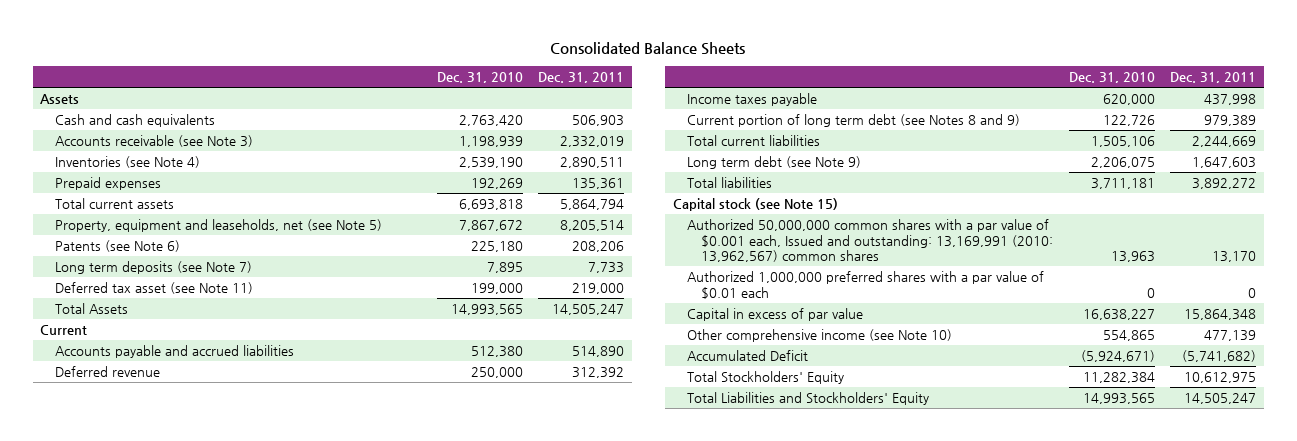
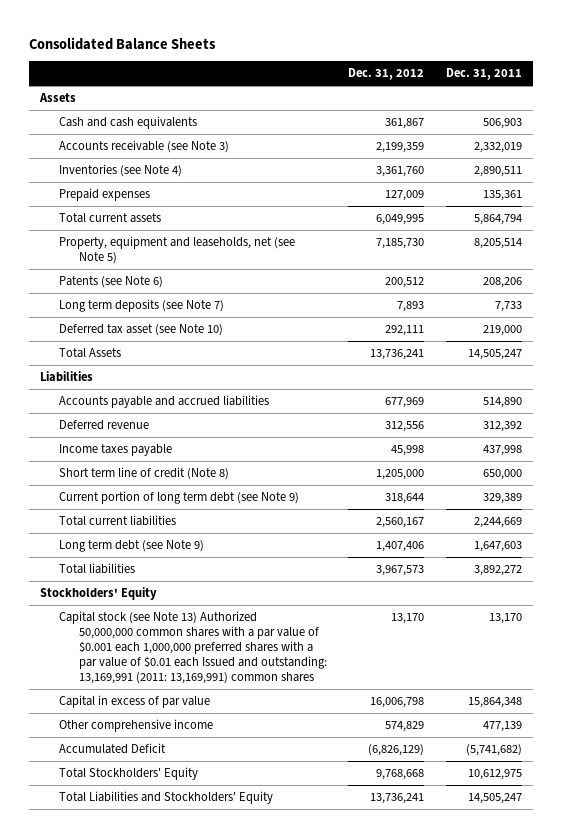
- | Dec. 31, 2010 | Dec. 31, 2011
+ | Dec. 31, 2012 | Dec. 31, 2011
- Deferred tax asset (see Note 11) | 199,000 | 219,000
+ Deferred tax asset (see Note 10) | 292,111 | 219,000
- Current
+ Liabilities
- Current portion of long term debt (see Notes 8 and 9) | 122,726 | 979,389
+ Short term line of credit (Note 8) | 1,205,000 | 650,000
+ Current portion of long term debt (see Note 9) | 318,644 | 329,389
- Capital stock (see Note 15)
- Authorized 50,000,000 common shares with a par value of $0.001 each, Issued and outstanding: 13,169,991 (2010: 13,962,567) common shares | 13,963 | 13,170
- Authorized 1,000,000 preferred shares with a par value of $0.01 each | 0 | 0
+ Stockholders' Equity
+ Capital stock (see Note 13) Authorized 50,000,000 common shares with a par value of $0.001 each 1,000,000 preferred shares with a par value of $0.01 each Issued and outstanding: 13,169,991 (2011: 13,169,991) common shares | 13,170 | 13,170
- Other comprehensive income (see Note 10) | 554,865 | 477,139
+ Other comprehensive income | 574,829 | 477,139

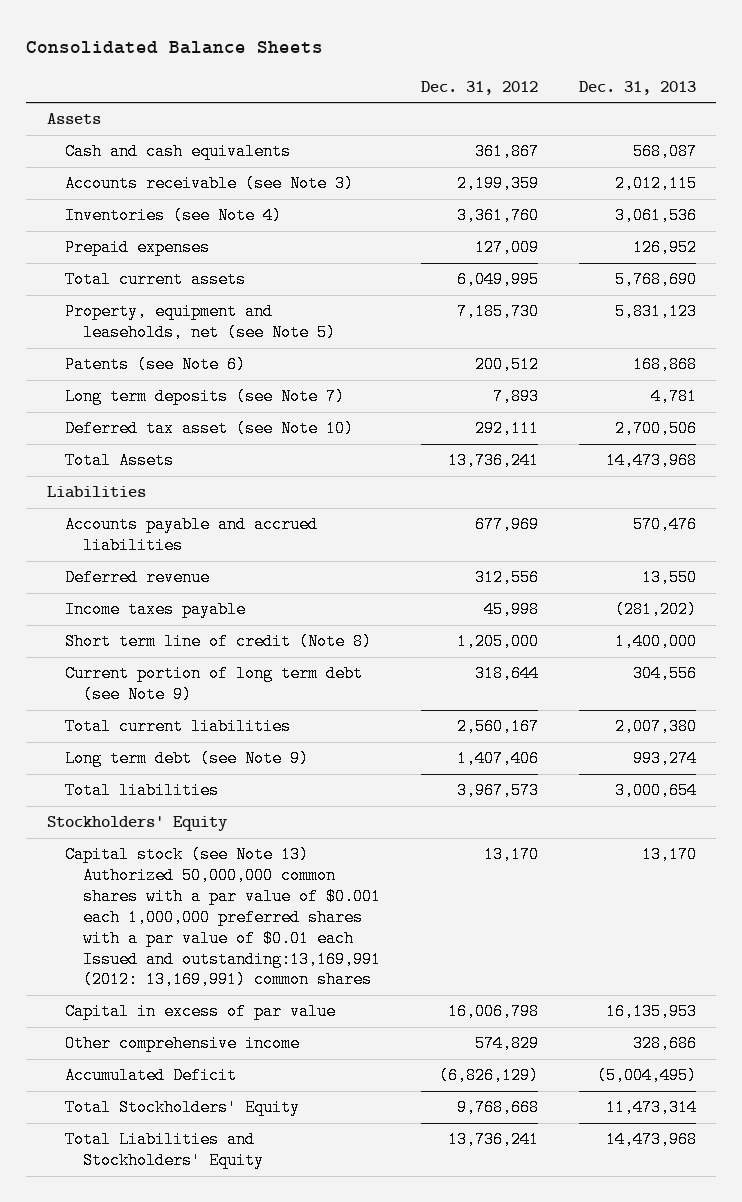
- | Dec. 31, 2012 | Dec. 31, 2011
+ | Dec. 31, 2012 | Dec. 31, 2013
- Capital stock (see Note 13) Authorized 50,000,000 common shares with a par value of $0.001 each 1,000,000 preferred shares with a par value of $0.01 each Issued and outstanding: 13,169,991 (2011: 13,169,991) common shares | 13,170 | 13,170
+ Capital stock (see Note 13) Authorized 50,000,000 common shares with a par value of $0.001 each 1,000,000 preferred shares with a par value of $0.01 each Issued and outstanding:13,169,991 (2012: 13,169,991) common shares | 13,170 | 13,170

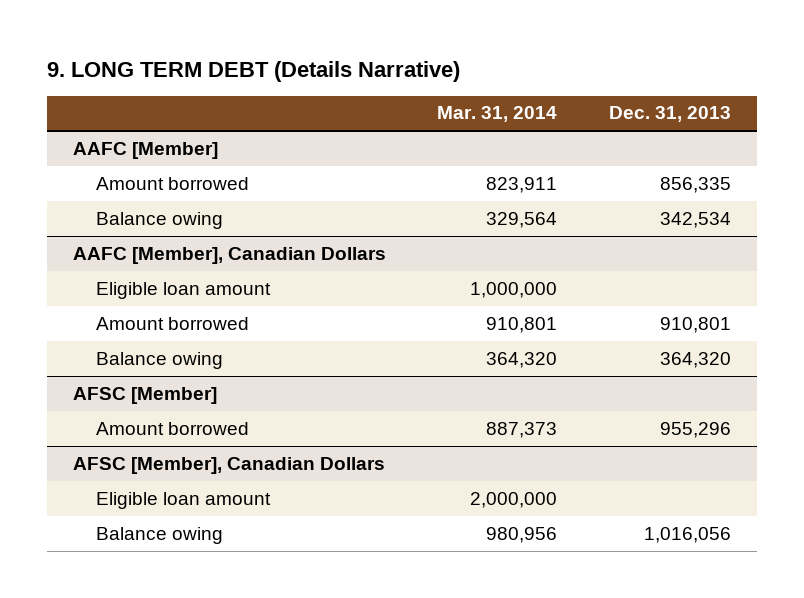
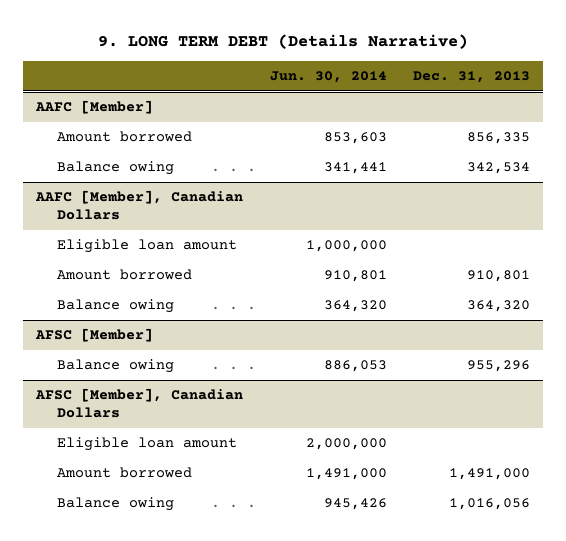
- | Mar. 31, 2014 | Dec. 31, 2013
+ | Jun. 30, 2014 | Dec. 31, 2013
@ AFSC [Member]
- Amount borrowed | 887,373 | 955,296
+ Balance owing | 886,053 | 955,296
@ AFSC [Member], Canadian Dollars
+ Amount borrowed | 1,491,000 | 1,491,000

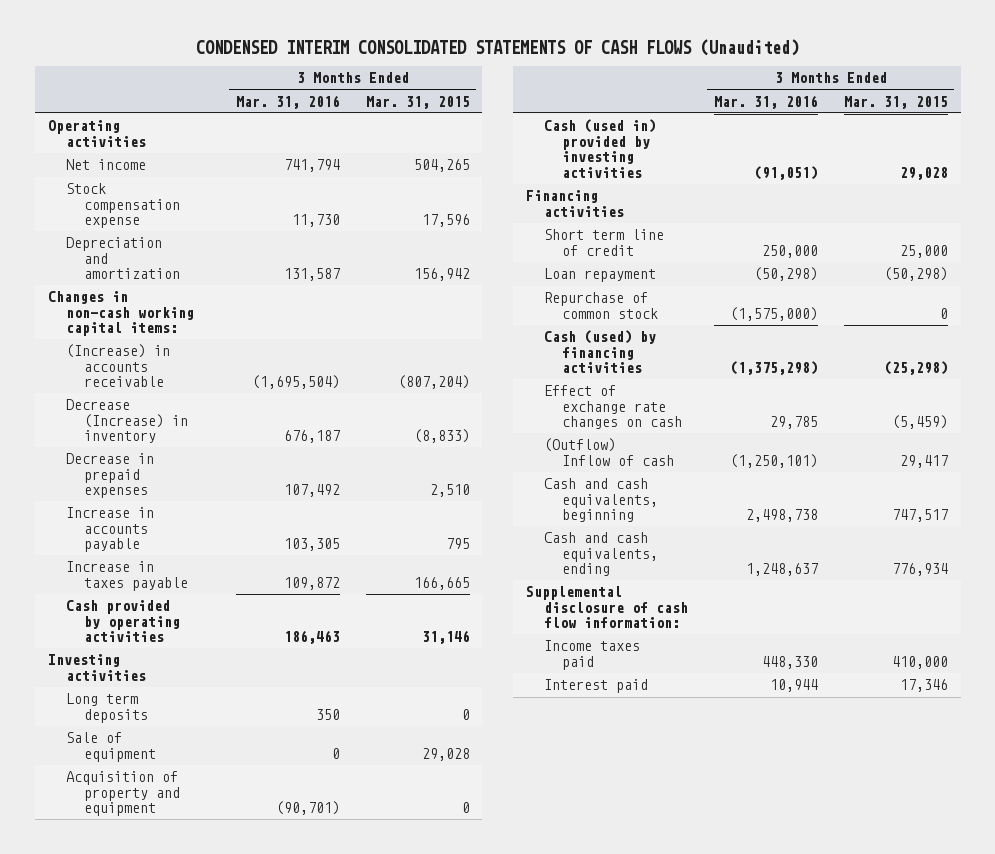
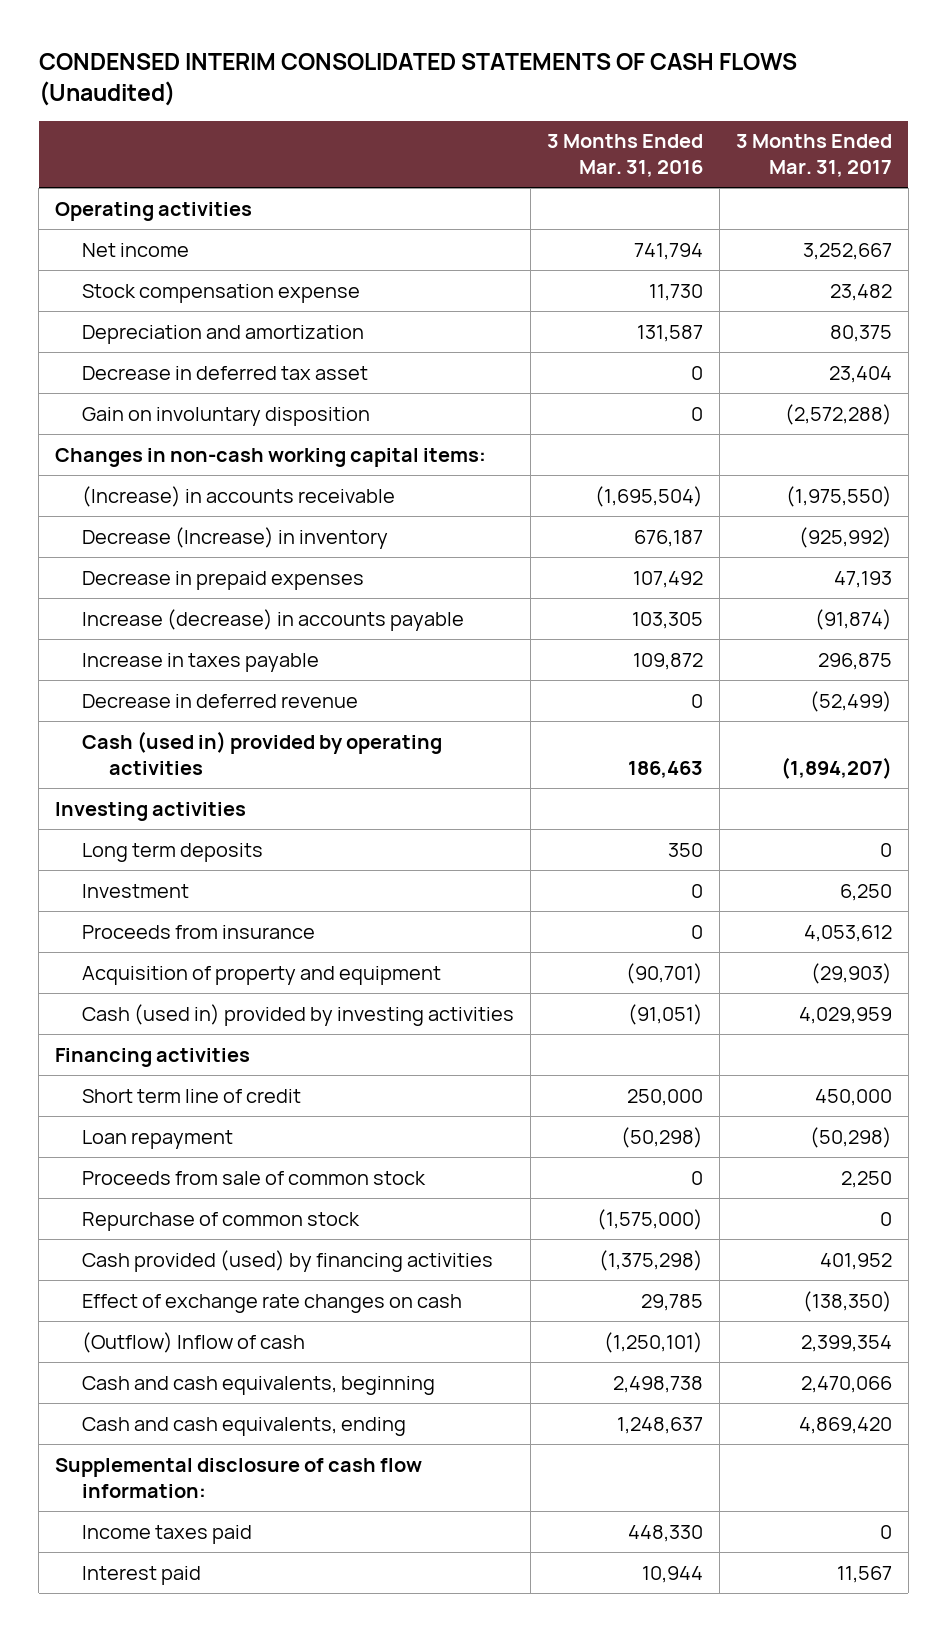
- | 3 Months Ended Mar. 31, 2016 | 3 Months Ended Mar. 31, 2015
+ | 3 Months Ended Mar. 31, 2016 | 3 Months Ended Mar. 31, 2017
+ Decrease in deferred tax asset | 0 | 23,404
+ Gain on involuntary disposition | 0 | (2,572,288)
- Increase in accounts payable | 103,305 | 795
+ Increase (decrease) in accounts payable | 103,305 | (91,874)
- Cash provided by operating activities | 186,463 | 31,146
+ Decrease in deferred revenue | 0 | (52,499)
+ Cash (used in) provided by operating activities | 186,463 | (1,894,207)
- Sale of equipment | 0 | 29,028
+ Investment | 0 | 6,250
+ Proceeds from insurance | 0 | 4,053,612
+ Proceeds from sale of common stock | 0 | 2,250
- Cash (used) by financing activities | (1,375,298) | (25,298)
+ Cash provided (used) by financing activities | (1,375,298) | 401,952

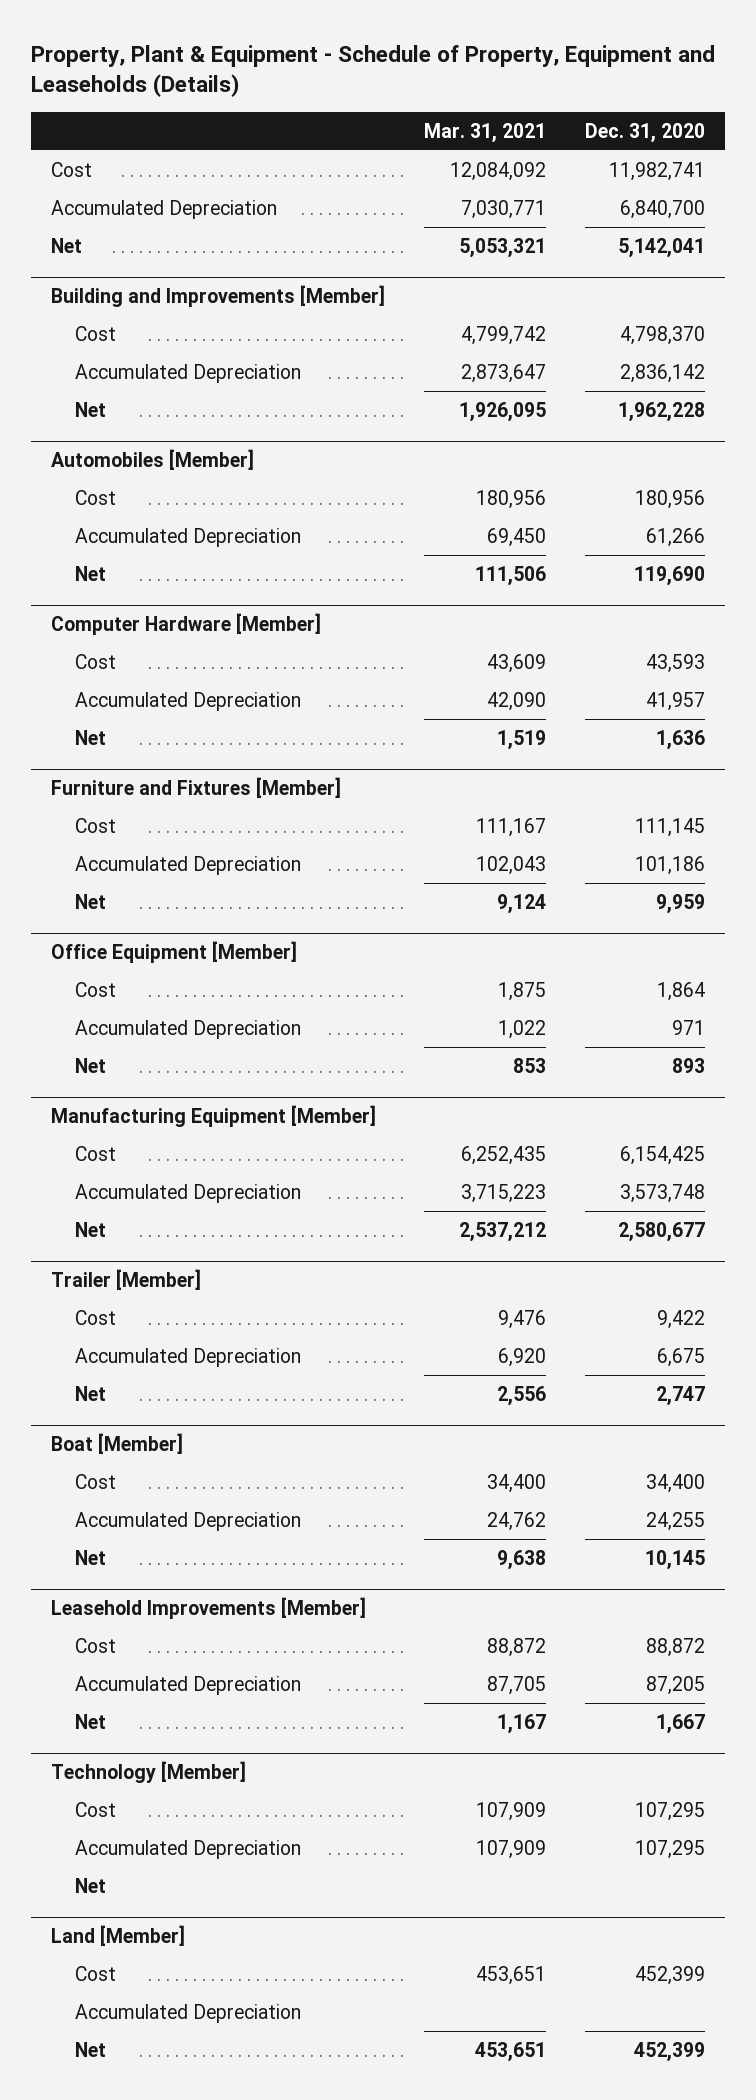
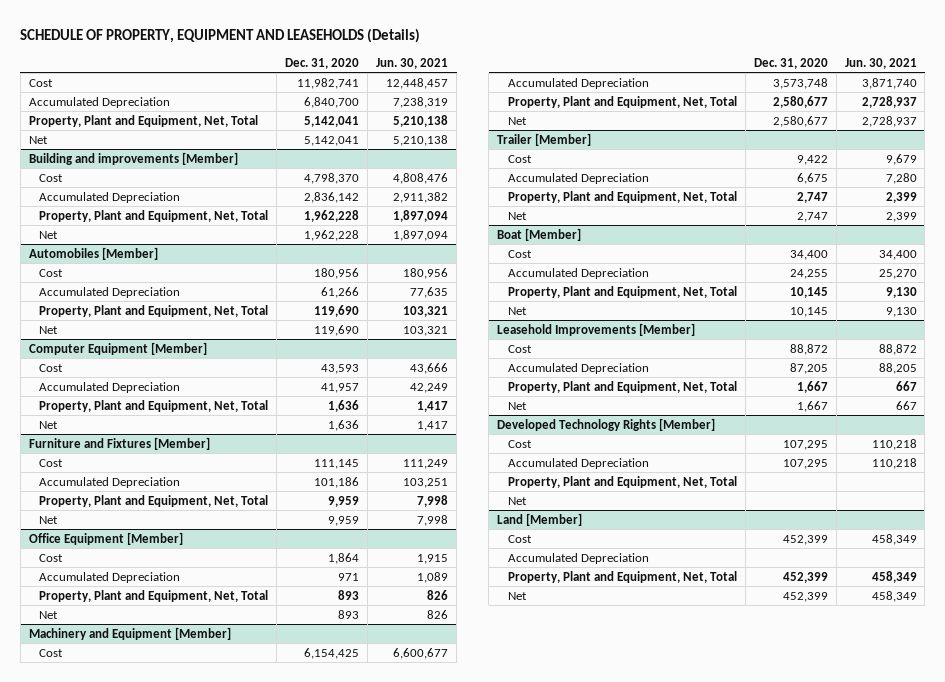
- Property, Plant & Equipment - Schedule of Property, Equipment and Leaseholds (Details)
+ SCHEDULE OF PROPERTY, EQUIPMENT AND LEASEHOLDS (Details)
- | Mar. 31, 2021 | Dec. 31, 2020
+ | Dec. 31, 2020 | Jun. 30, 2021
+ Property, Plant and Equipment, Net, Total | 5,142,041 | 5,210,138
- Building and Improvements [Member]
+ Building and improvements [Member]
+ Property, Plant and Equipment, Net, Total | 1,962,228 | 1,897,094
@ Automobiles [Member]
+ Property, Plant and Equipment, Net, Total | 119,690 | 103,321
- Computer Hardware [Member]
+ Computer Equipment [Member]
+ Property, Plant and Equipment, Net, Total | 1,636 | 1,417
@ Furniture and Fixtures [Member]
+ Property, Plant and Equipment, Net, Total | 9,959 | 7,998
@ Office Equipment [Member]
+ Property, Plant and Equipment, Net, Total | 893 | 826
- Manufacturing Equipment [Member]
+ Machinery and Equipment [Member]
+ Property, Plant and Equipment, Net, Total | 2,580,677 | 2,728,937
@ Trailer [Member]
+ Property, Plant and Equipment, Net, Total | 2,747 | 2,399
@ Boat [Member]
+ Property, Plant and Equipment, Net, Total | 10,145 | 9,130
@ Leasehold Improvements [Member]
+ Property, Plant and Equipment, Net, Total | 1,667 | 667
- Technology [Member]
+ Developed Technology Rights [Member]
+ Property, Plant and Equipment, Net, Total
@ Land [Member]
+ Property, Plant and Equipment, Net, Total | 452,399 | 458,349

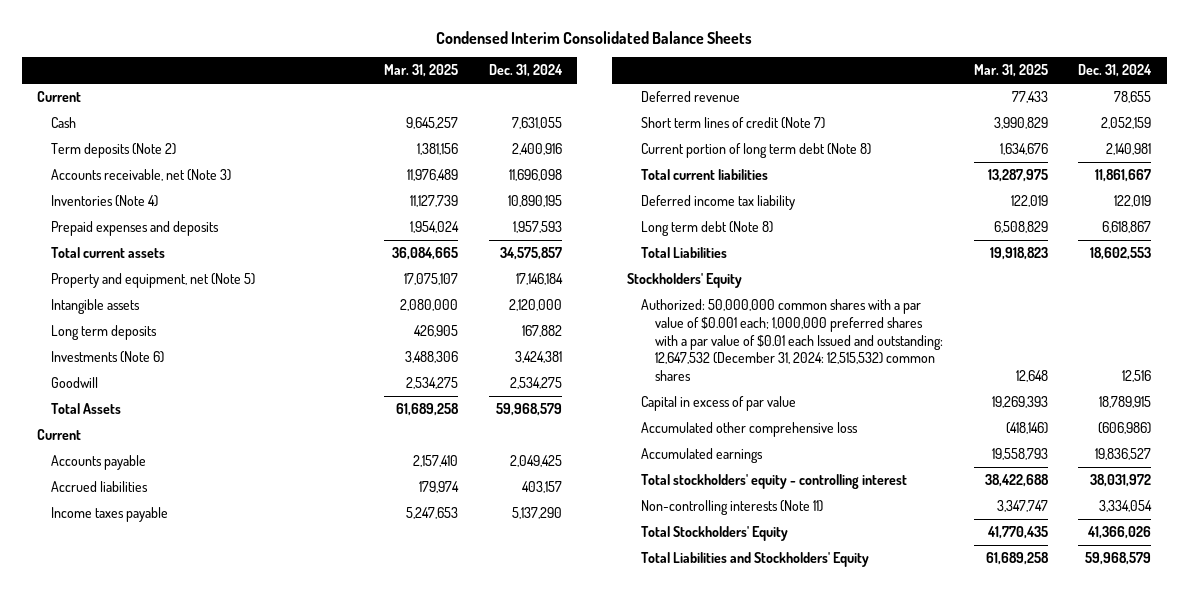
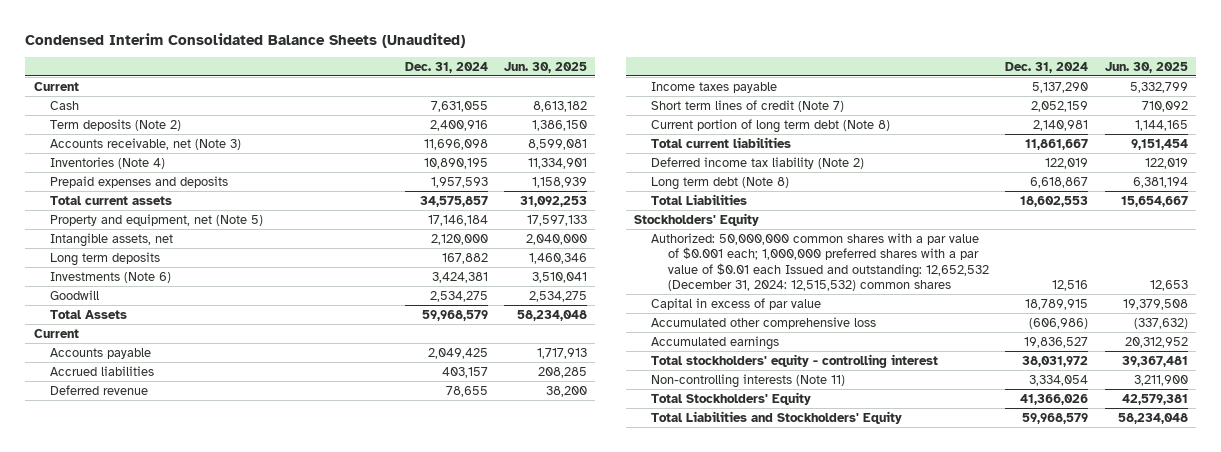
- Condensed Interim Consolidated Balance Sheets
+ Condensed Interim Consolidated Balance Sheets (Unaudited)
- | Mar. 31, 2025 | Dec. 31, 2024
+ | Dec. 31, 2024 | Jun. 30, 2025
- Intangible assets | 2,080,000 | 2,120,000
+ Intangible assets, net | 2,120,000 | 2,040,000
moved down: Income taxes payable | 5,137,290 | 5,332,799
- Deferred income tax liability | 122,019 | 122,019
+ Deferred income tax liability (Note 2) | 122,019 | 122,019
- Authorized: 50,000,000 common shares with a par value of $0.001 each; 1,000,000 preferred shares with a par value of $0.01 each Issued and outstanding: 12,647,532 (December 31, 2024: 12,515,532) common shares | 12,648 | 12,516
+ Authorized: 50,000,000 common shares with a par value of $0.001 each; 1,000,000 preferred shares with a par value of $0.01 each Issued and outstanding: 12,652,532 (December 31, 2024: 12,515,532) common shares | 12,516 | 12,653

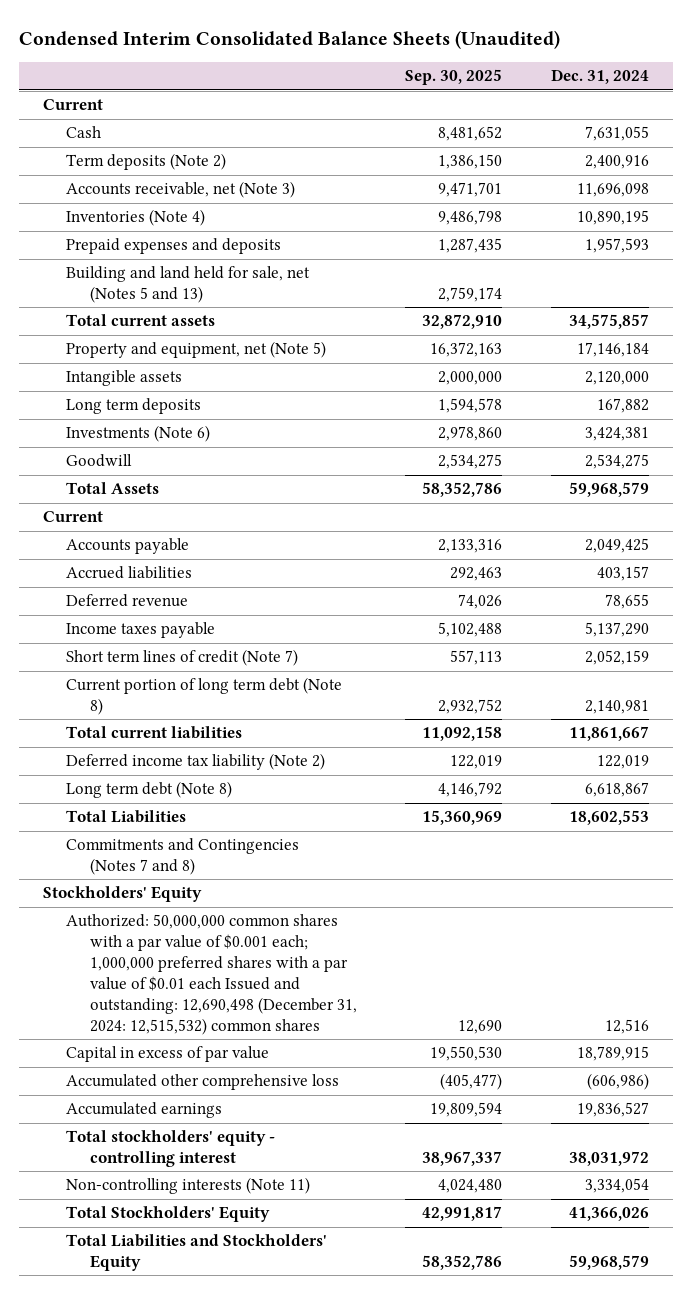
- | Dec. 31, 2024 | Jun. 30, 2025
+ | Sep. 30, 2025 | Dec. 31, 2024
+ Building and land held for sale, net (Notes 5 and 13) | 2,759,174 |
- Intangible assets, net | 2,120,000 | 2,040,000
+ Intangible assets | 2,000,000 | 2,120,000
+ Commitments and Contingencies (Notes 7 and 8)
- Authorized: 50,000,000 common shares with a par value of $0.001 each; 1,000,000 preferred shares with a par value of $0.01 each Issued and outstanding: 12,652,532 (December 31, 2024: 12,515,532) common shares | 12,516 | 12,653
+ Authorized: 50,000,000 common shares with a par value of $0.001 each; 1,000,000 preferred shares with a par value of $0.01 each Issued and outstanding: 12,690,498 (December 31, 2024: 12,515,532) common shares | 12,690 | 12,516

